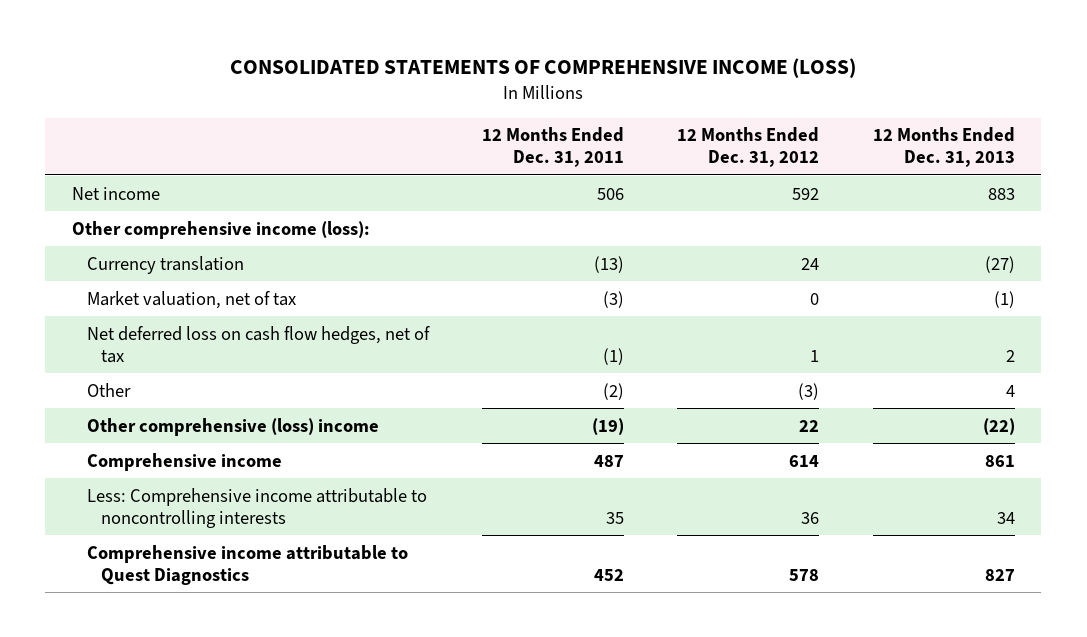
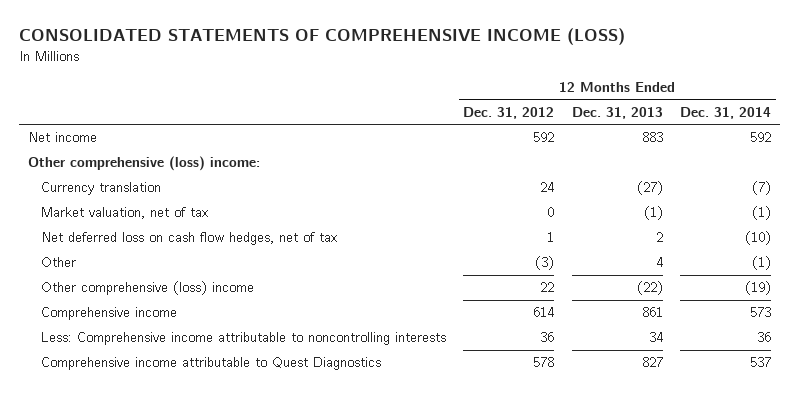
- | 12 Months Ended Dec. 31, 2011 | 12 Months Ended Dec. 31, 2012 | 12 Months Ended Dec. 31, 2013
+ | 12 Months Ended Dec. 31, 2012 | 12 Months Ended Dec. 31, 2013 | 12 Months Ended Dec. 31, 2014
- Other comprehensive income (loss):
+ Other comprehensive (loss) income:

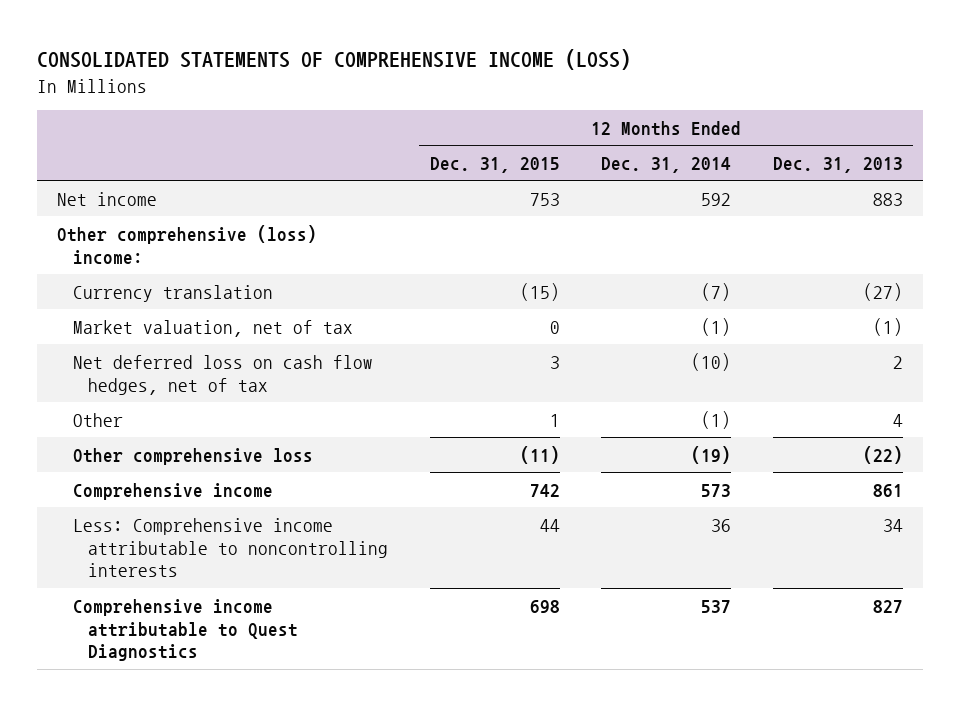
- | 12 Months Ended Dec. 31, 2012 | 12 Months Ended Dec. 31, 2013 | 12 Months Ended Dec. 31, 2014
+ | 12 Months Ended Dec. 31, 2015 | 12 Months Ended Dec. 31, 2014 | 12 Months Ended Dec. 31, 2013
- Other comprehensive (loss) income | 22 | (22) | (19)
+ Other comprehensive loss | (11) | (19) | (22)

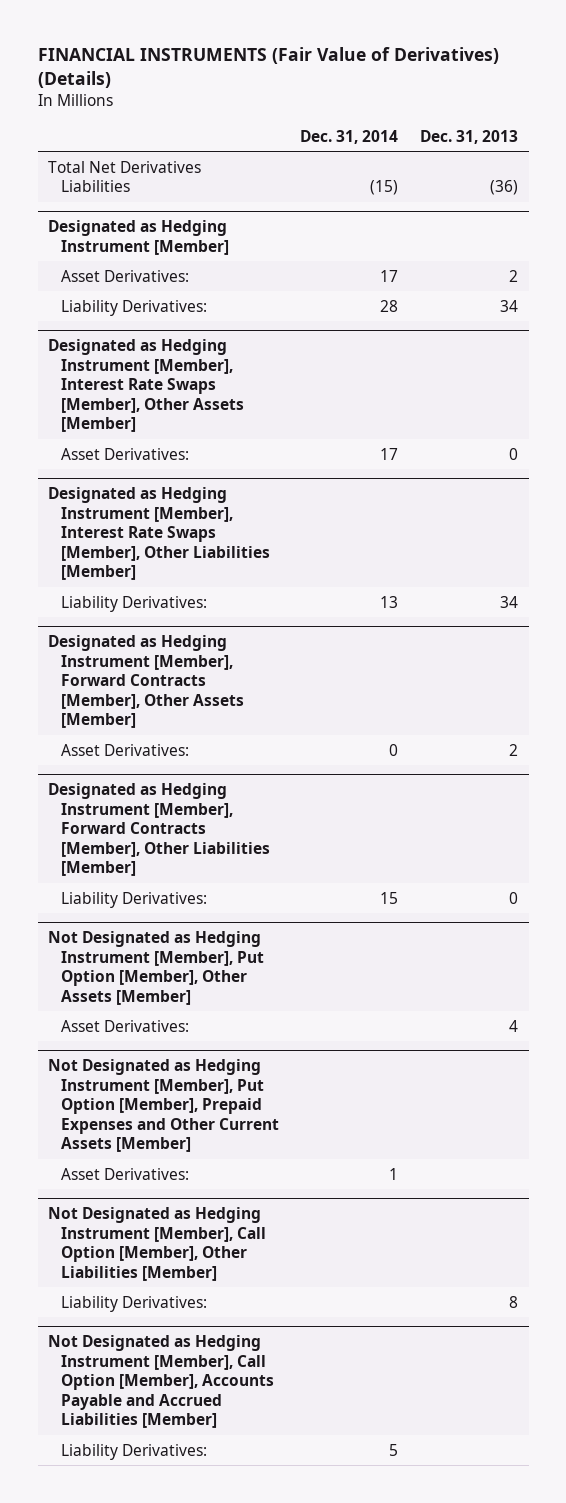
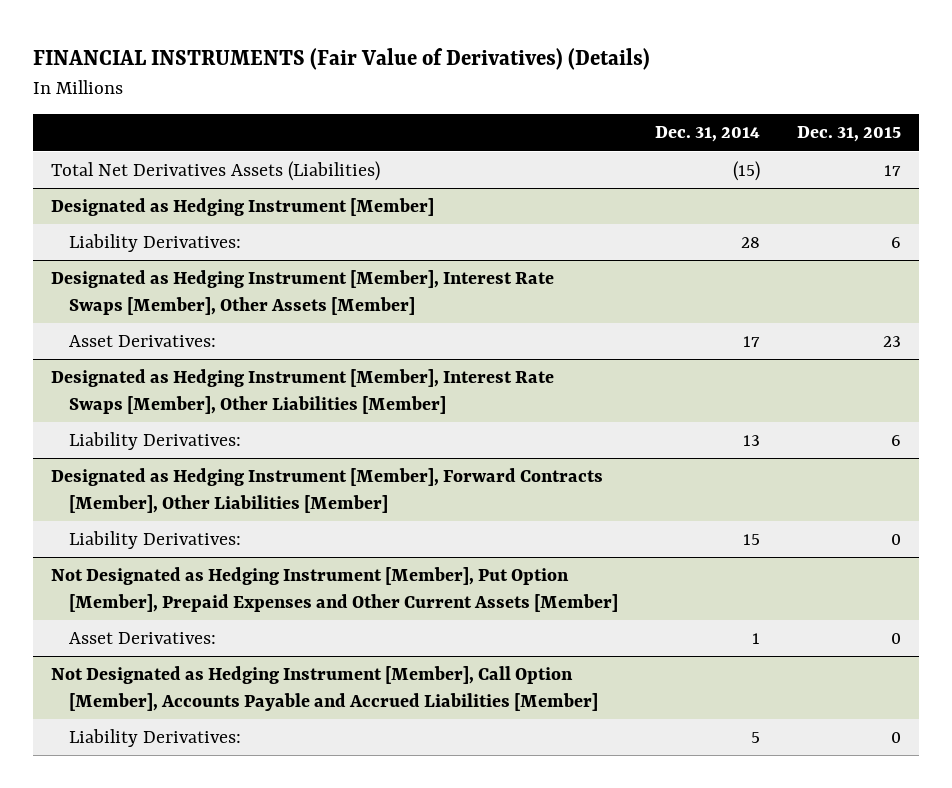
- | Dec. 31, 2014 | Dec. 31, 2013
+ | Dec. 31, 2014 | Dec. 31, 2015
- Total Net Derivatives Liabilities | (15) | (36)
+ Total Net Derivatives Assets (Liabilities) | (15) | 17
@ Designated as Hedging Instrument [Member]
- Asset Derivatives: | 17 | 2
- Designated as Hedging Instrument [Member], Forward Contracts [Member], Other Assets [Member]
- Asset Derivatives: | 0 | 2
- Not Designated as Hedging Instrument [Member], Put Option [Member], Other Assets [Member]
- Asset Derivatives: | | 4
- Not Designated as Hedging Instrument [Member], Call Option [Member], Other Liabilities [Member]
- Liability Derivatives: | | 8

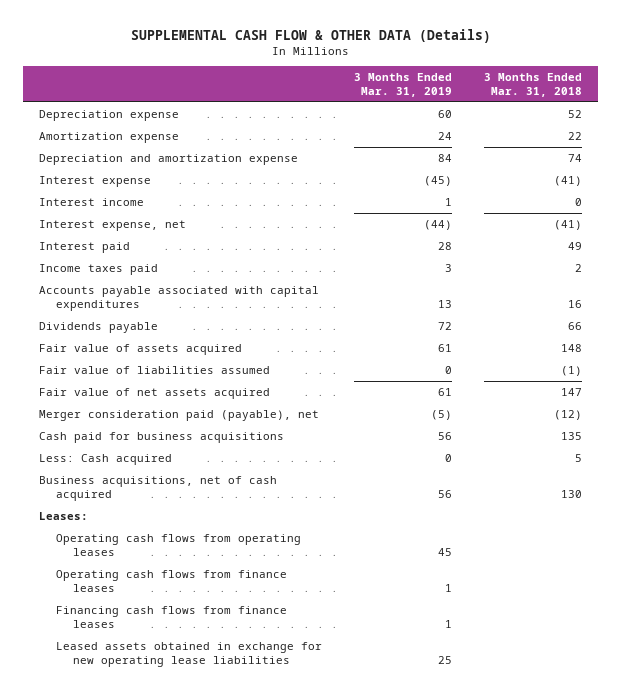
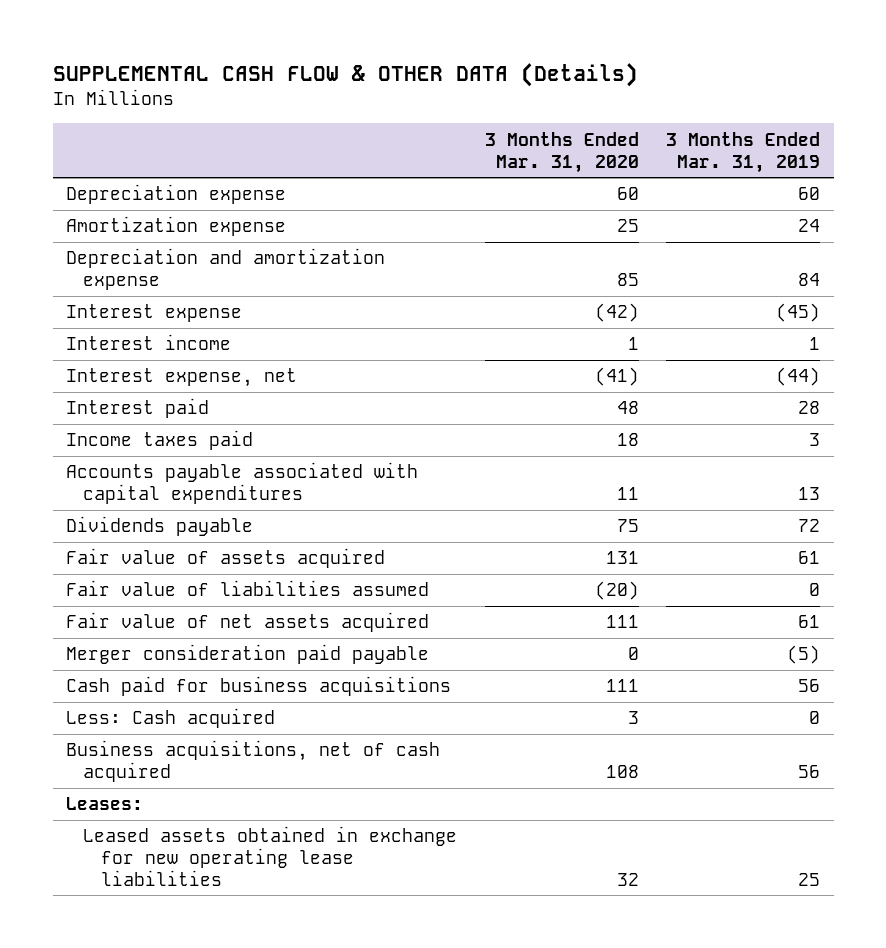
- | 3 Months Ended Mar. 31, 2019 | 3 Months Ended Mar. 31, 2018
+ | 3 Months Ended Mar. 31, 2020 | 3 Months Ended Mar. 31, 2019
- Merger consideration paid (payable), net | (5) | (12)
+ Merger consideration paid payable | 0 | (5)
- Operating cash flows from operating leases | 45 |
- Operating cash flows from finance leases | 1 |
- Financing cash flows from finance leases | 1 |

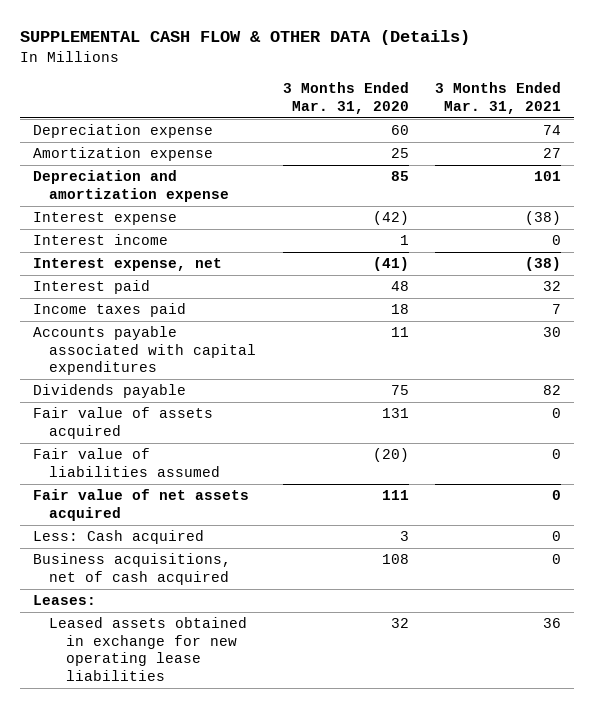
- | 3 Months Ended Mar. 31, 2020 | 3 Months Ended Mar. 31, 2019
+ | 3 Months Ended Mar. 31, 2020 | 3 Months Ended Mar. 31, 2021
- Merger consideration paid payable | 0 | (5)
- Cash paid for business acquisitions | 111 | 56

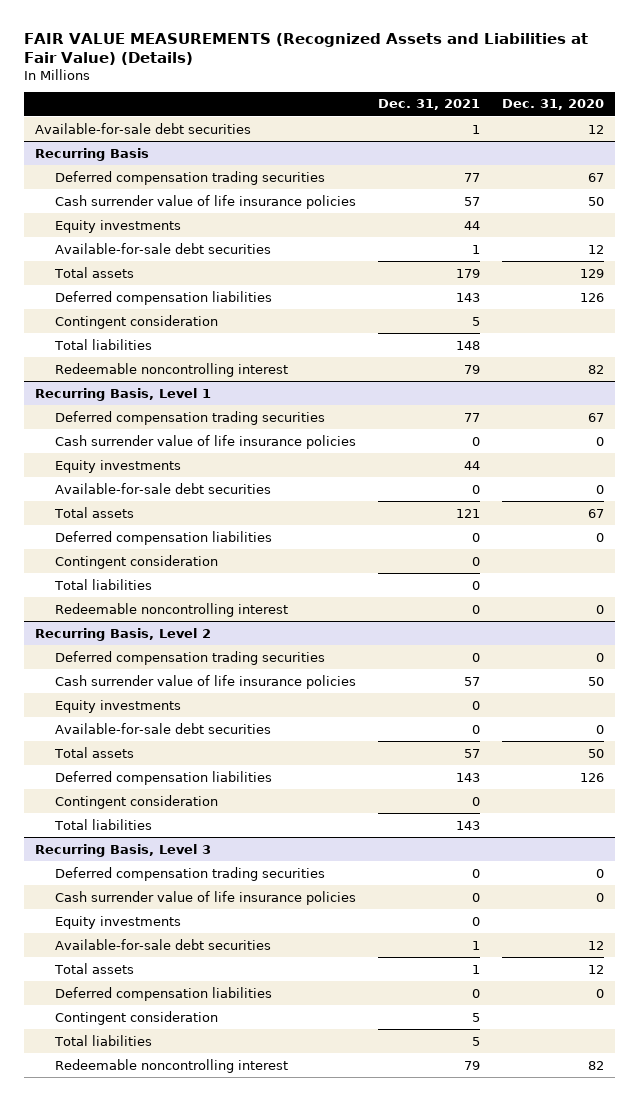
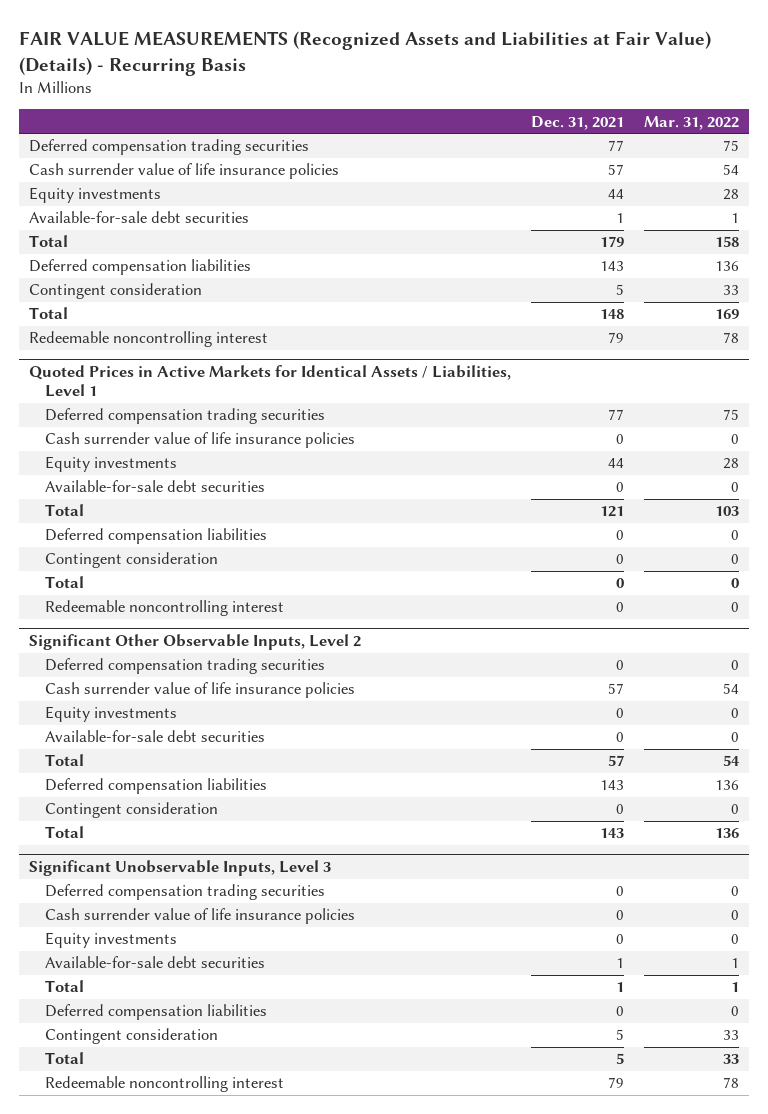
- FAIR VALUE MEASUREMENTS (Recognized Assets and Liabilities at Fair Value) (Details)
+ FAIR VALUE MEASUREMENTS (Recognized Assets and Liabilities at Fair Value) (Details) - Recurring Basis
- | Dec. 31, 2021 | Dec. 31, 2020
+ | Dec. 31, 2021 | Mar. 31, 2022
- Available-for-sale debt securities | 1 | 12
- Recurring Basis
- Total assets | 179 | 129
+ Total | 179 | 158
- Total liabilities | 148 |
+ Total | 148 | 169
- Recurring Basis, Level 1
+ Quoted Prices in Active Markets for Identical Assets / Liabilities, Level 1
- Total assets | 121 | 67
+ Total | 121 | 103
- Total liabilities | 0 |
+ Total | 0 | 0
- Recurring Basis, Level 2
+ Significant Other Observable Inputs, Level 2
- Total assets | 57 | 50
+ Total | 57 | 54
- Total liabilities | 143 |
- Recurring Basis, Level 3
+ Total | 143 | 136
+ Significant Unobservable Inputs, Level 3
- Total assets | 1 | 12
+ Total | 1 | 1
- Total liabilities | 5 |
+ Total | 5 | 33

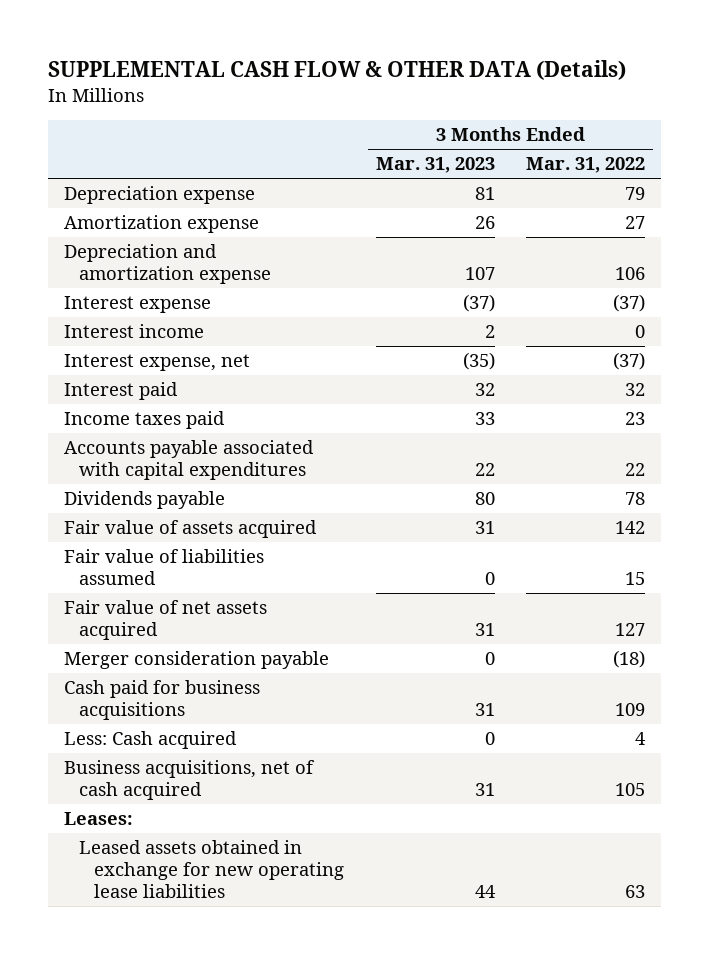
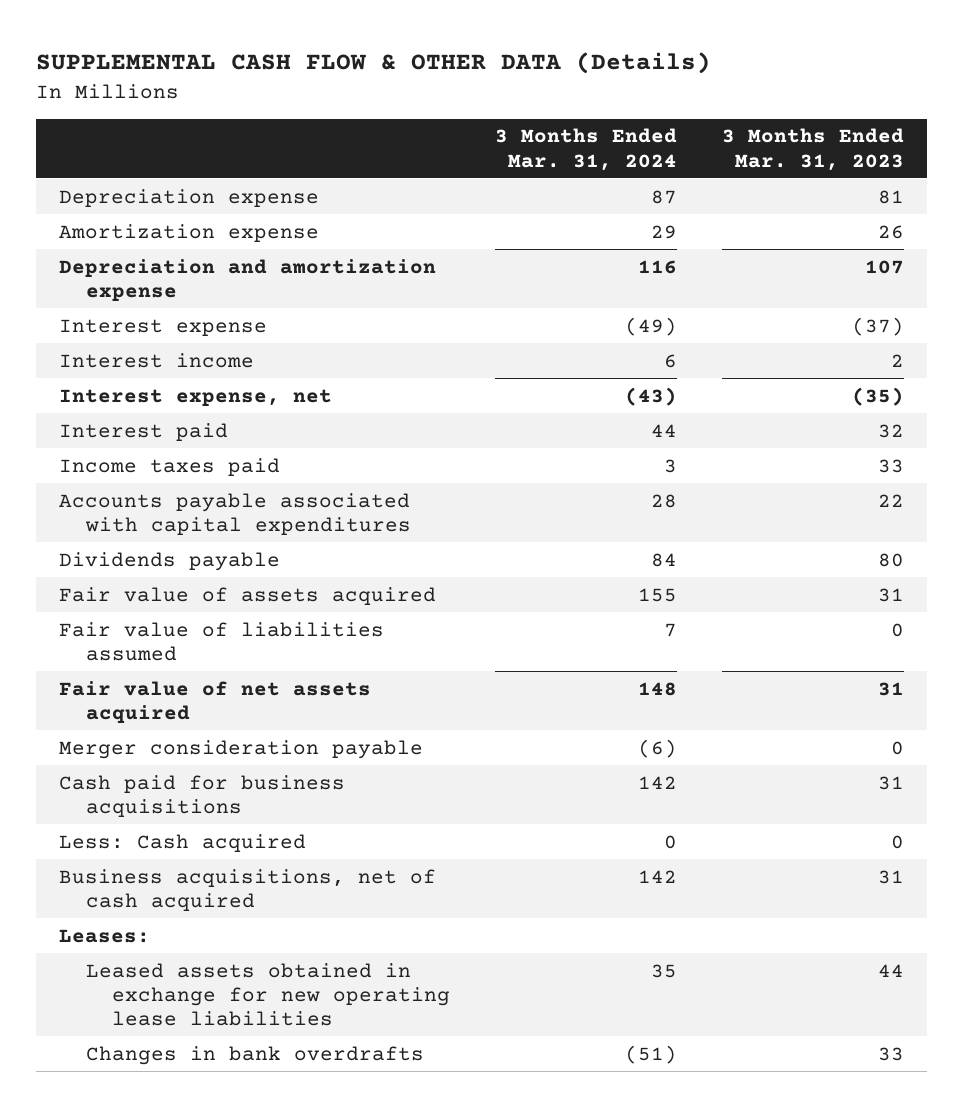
- | 3 Months Ended Mar. 31, 2023 | 3 Months Ended Mar. 31, 2022
+ | 3 Months Ended Mar. 31, 2024 | 3 Months Ended Mar. 31, 2023
+ Changes in bank overdrafts | (51) | 33

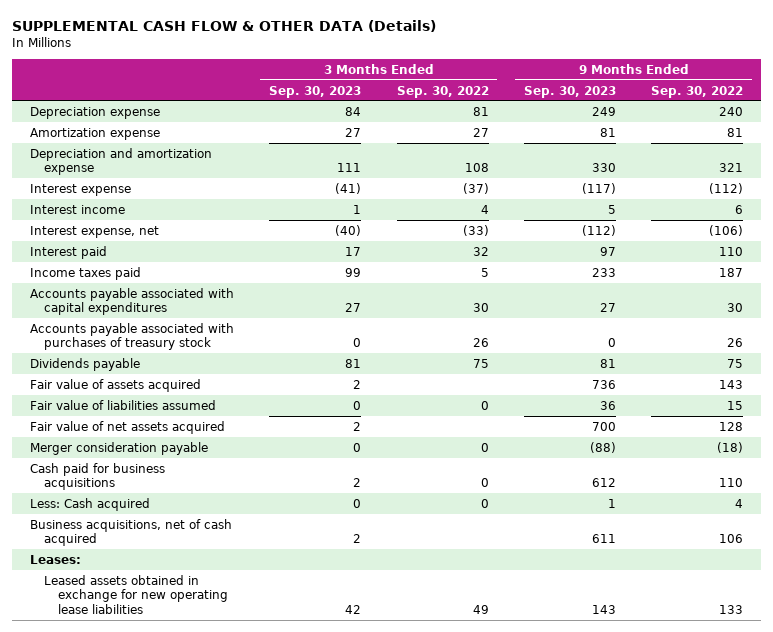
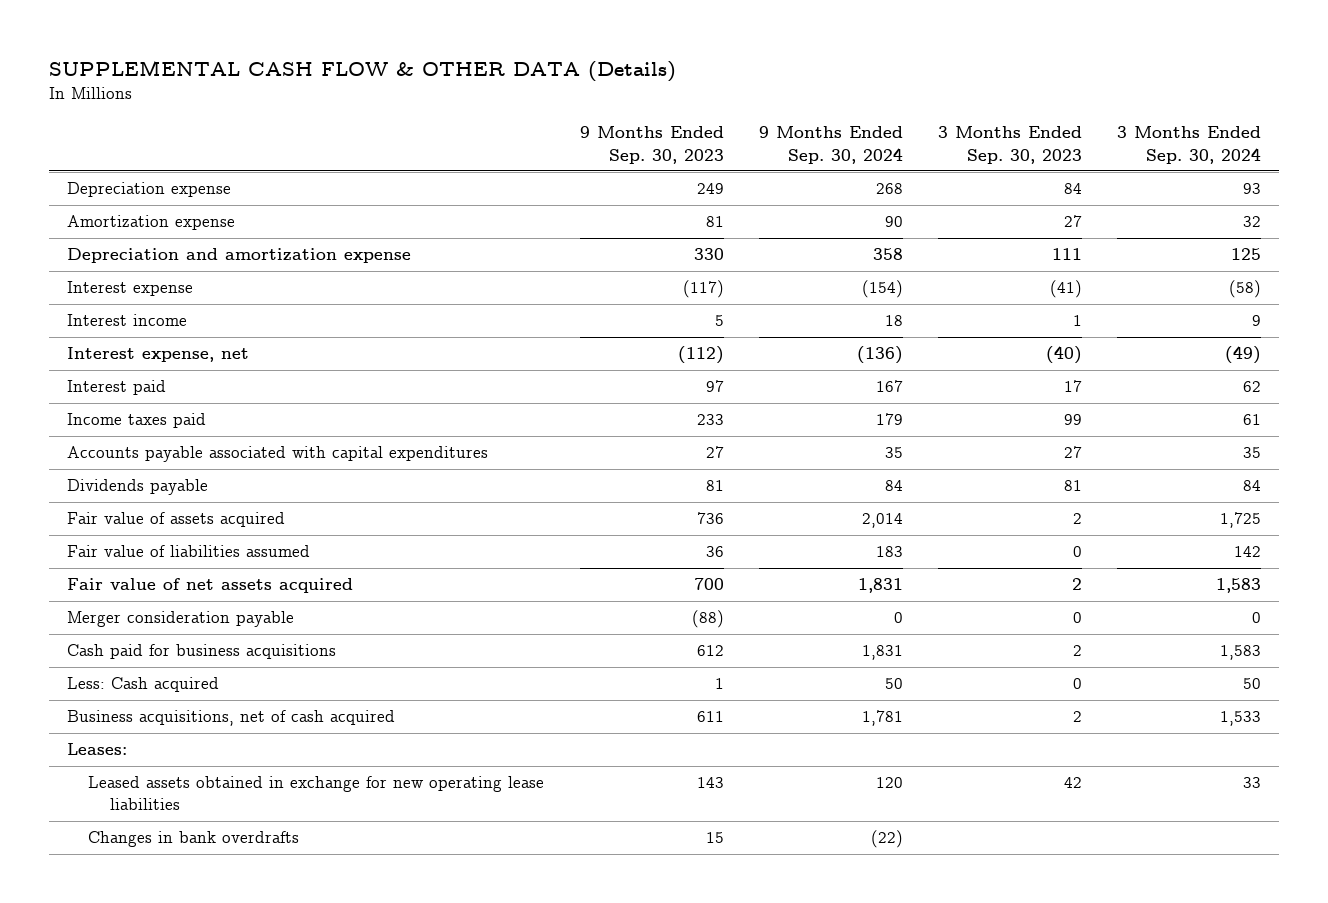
- | 3 Months Ended Sep. 30, 2023 | 3 Months Ended Sep. 30, 2022 | 9 Months Ended Sep. 30, 2023 | 9 Months Ended Sep. 30, 2022
+ | 9 Months Ended Sep. 30, 2023 | 9 Months Ended Sep. 30, 2024 | 3 Months Ended Sep. 30, 2023 | 3 Months Ended Sep. 30, 2024
- Accounts payable associated with purchases of treasury stock | 0 | 26 | 0 | 26
+ Changes in bank overdrafts | 15 | (22) | |

